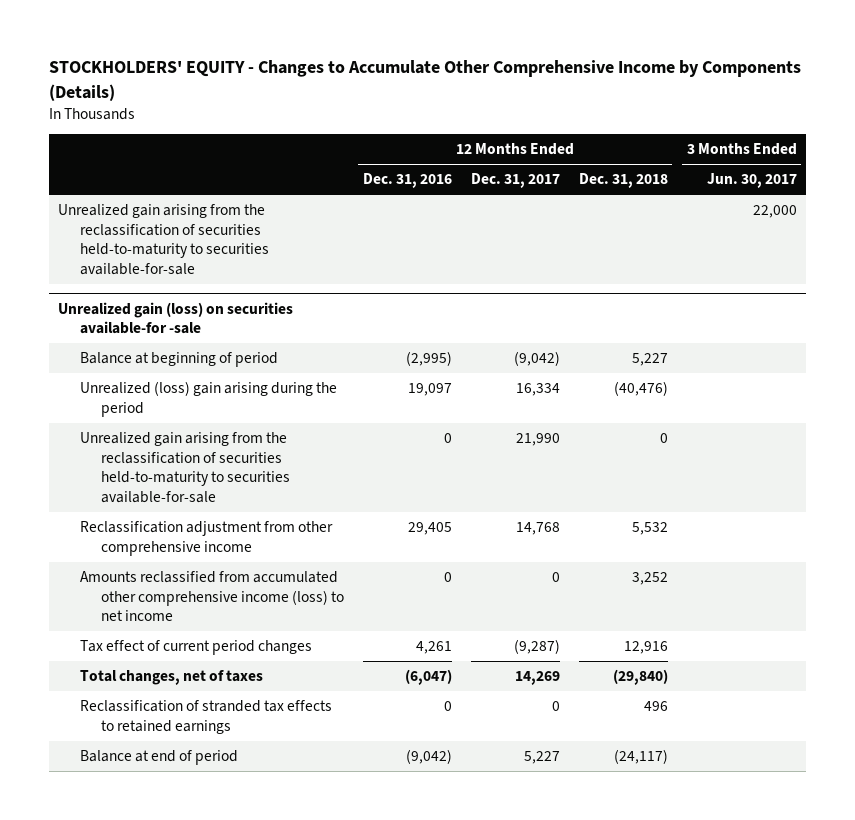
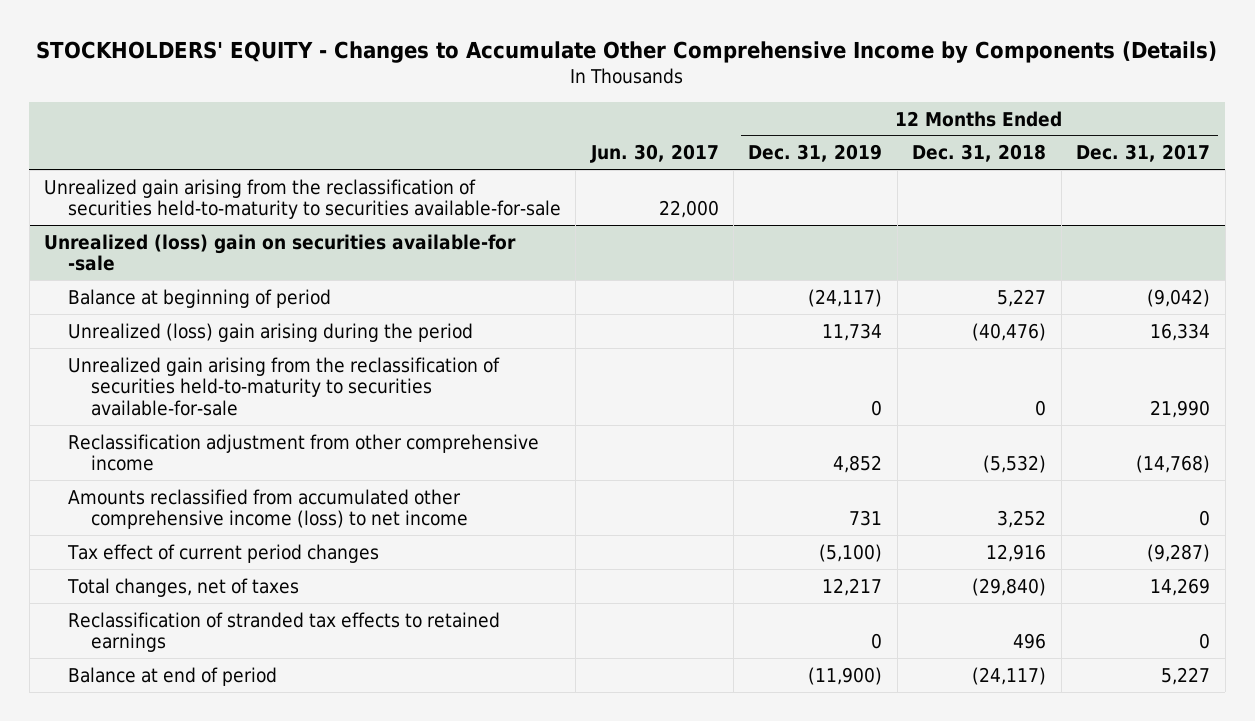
- | 12 Months Ended Dec. 31, 2016 | 12 Months Ended Dec. 31, 2017 | 12 Months Ended Dec. 31, 2018 | 3 Months Ended Jun. 30, 2017
+ | Jun. 30, 2017 | 12 Months Ended Dec. 31, 2019 | 12 Months Ended Dec. 31, 2018 | 12 Months Ended Dec. 31, 2017
- Unrealized gain (loss) on securities available-for -sale
+ Unrealized (loss) gain on securities available-for -sale
- Reclassification adjustment from other comprehensive income | 29,405 | 14,768 | 5,532 |
+ Reclassification adjustment from other comprehensive income | | 4,852 | (5,532) | (14,768)

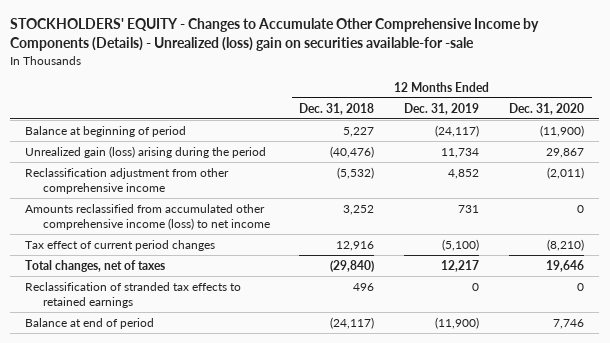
- STOCKHOLDERS' EQUITY - Changes to Accumulate Other Comprehensive Income by Components (Details)
+ STOCKHOLDERS' EQUITY - Changes to Accumulate Other Comprehensive Income by Components (Details) - Unrealized (loss) gain on securities available-for -sale
- | Jun. 30, 2017 | 12 Months Ended Dec. 31, 2019 | 12 Months Ended Dec. 31, 2018 | 12 Months Ended Dec. 31, 2017
+ | 12 Months Ended Dec. 31, 2018 | 12 Months Ended Dec. 31, 2019 | 12 Months Ended Dec. 31, 2020
- Unrealized gain arising from the reclassification of securities held-to-maturity to securities available-for-sale | 22,000 | | |
- Unrealized (loss) gain on securities available-for -sale
- Unrealized (loss) gain arising during the period | | 11,734 | (40,476) | 16,334
- Unrealized gain arising from the reclassification of securities held-to-maturity to securities available-for-sale | | 0 | 0 | 21,990
+ Unrealized gain (loss) arising during the period | (40,476) | 11,734 | 29,867

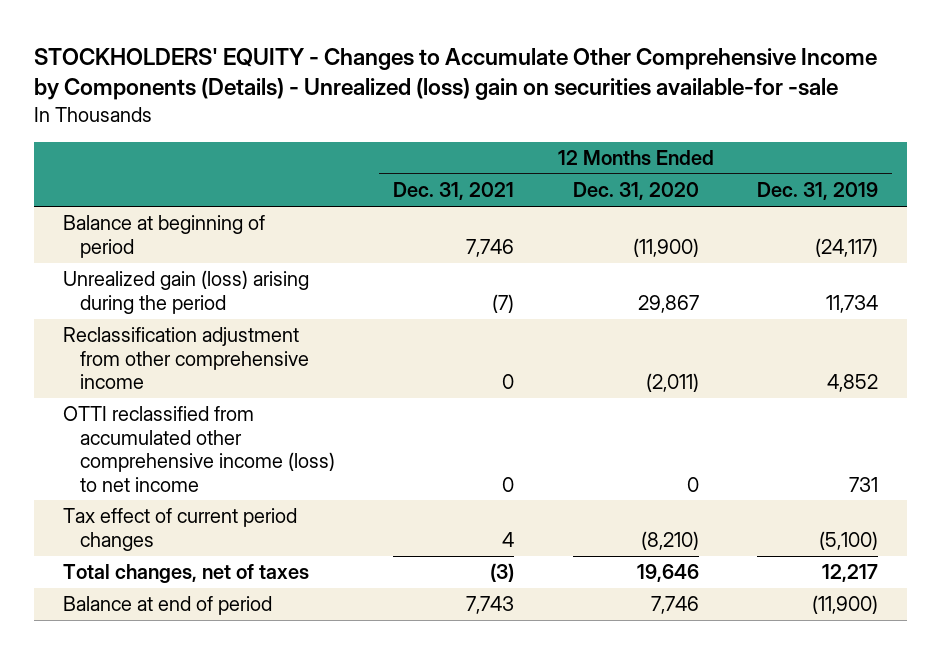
- | 12 Months Ended Dec. 31, 2018 | 12 Months Ended Dec. 31, 2019 | 12 Months Ended Dec. 31, 2020
+ | 12 Months Ended Dec. 31, 2021 | 12 Months Ended Dec. 31, 2020 | 12 Months Ended Dec. 31, 2019
- Amounts reclassified from accumulated other comprehensive income (loss) to net income | 3,252 | 731 | 0
+ OTTI reclassified from accumulated other comprehensive income (loss) to net income | 0 | 0 | 731
- Reclassification of stranded tax effects to retained earnings | 496 | 0 | 0

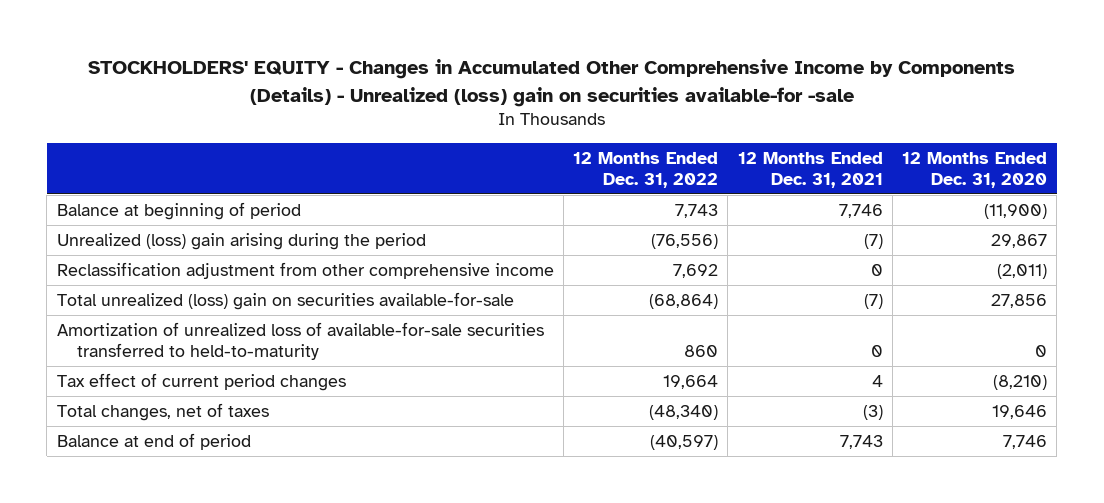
- STOCKHOLDERS' EQUITY - Changes to Accumulate Other Comprehensive Income by Components (Details) - Unrealized (loss) gain on securities available-for -sale
+ STOCKHOLDERS' EQUITY - Changes in Accumulated Other Comprehensive Income by Components (Details) - Unrealized (loss) gain on securities available-for -sale
- | 12 Months Ended Dec. 31, 2021 | 12 Months Ended Dec. 31, 2020 | 12 Months Ended Dec. 31, 2019
+ | 12 Months Ended Dec. 31, 2022 | 12 Months Ended Dec. 31, 2021 | 12 Months Ended Dec. 31, 2020
- Unrealized gain (loss) arising during the period | (7) | 29,867 | 11,734
+ Unrealized (loss) gain arising during the period | (76,556) | (7) | 29,867
- OTTI reclassified from accumulated other comprehensive income (loss) to net income | 0 | 0 | 731
+ Total unrealized (loss) gain on securities available-for-sale | (68,864) | (7) | 27,856
+ Amortization of unrealized loss of available-for-sale securities transferred to held-to-maturity | 860 | 0 | 0

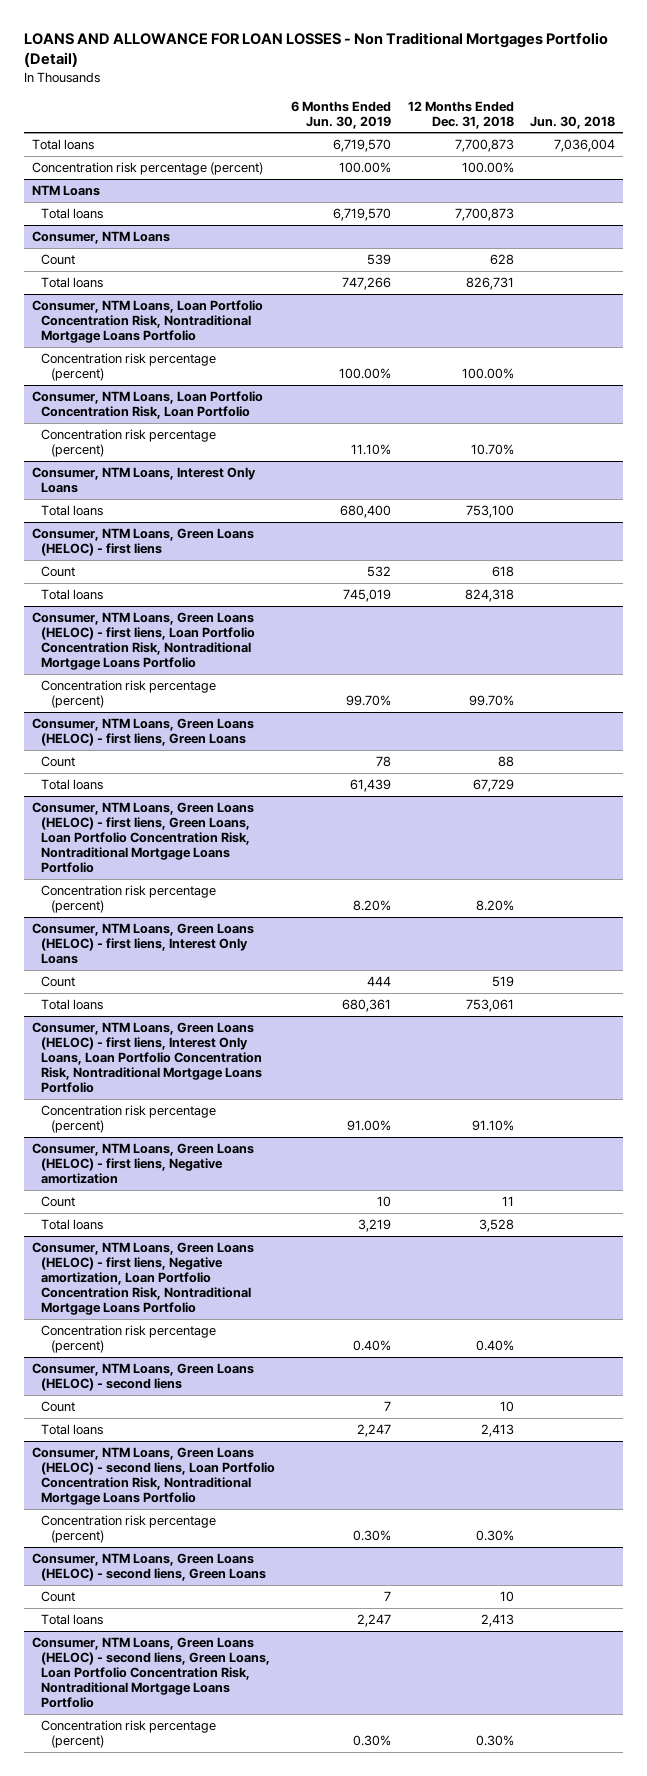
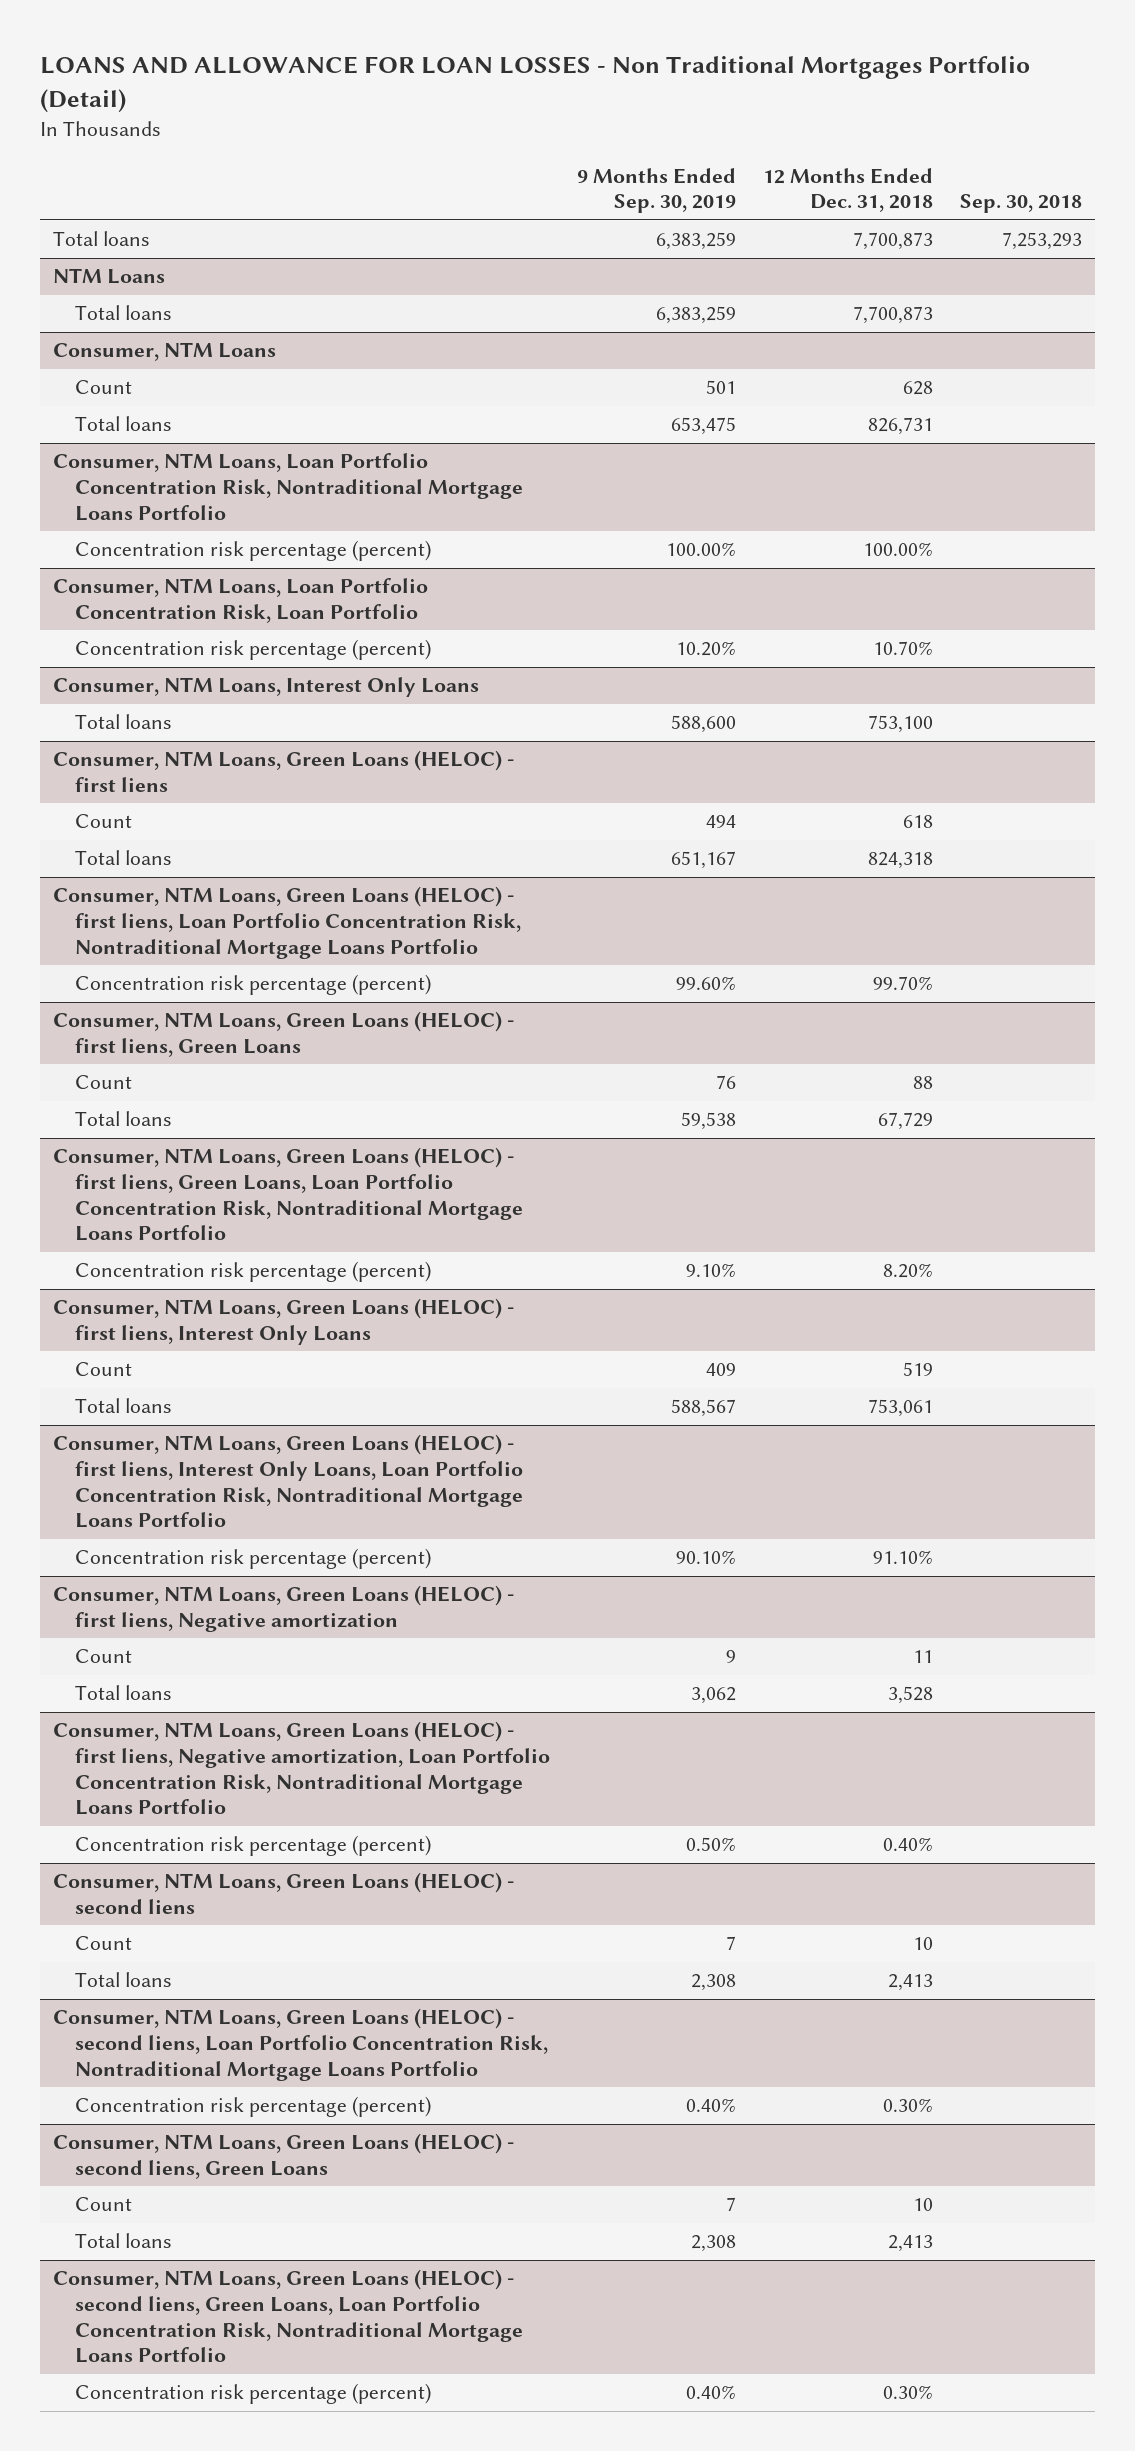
- | 6 Months Ended Jun. 30, 2019 | 12 Months Ended Dec. 31, 2018 | Jun. 30, 2018
+ | 9 Months Ended Sep. 30, 2019 | 12 Months Ended Dec. 31, 2018 | Sep. 30, 2018
- Concentration risk percentage (percent) | 100.00% | 100.00% |

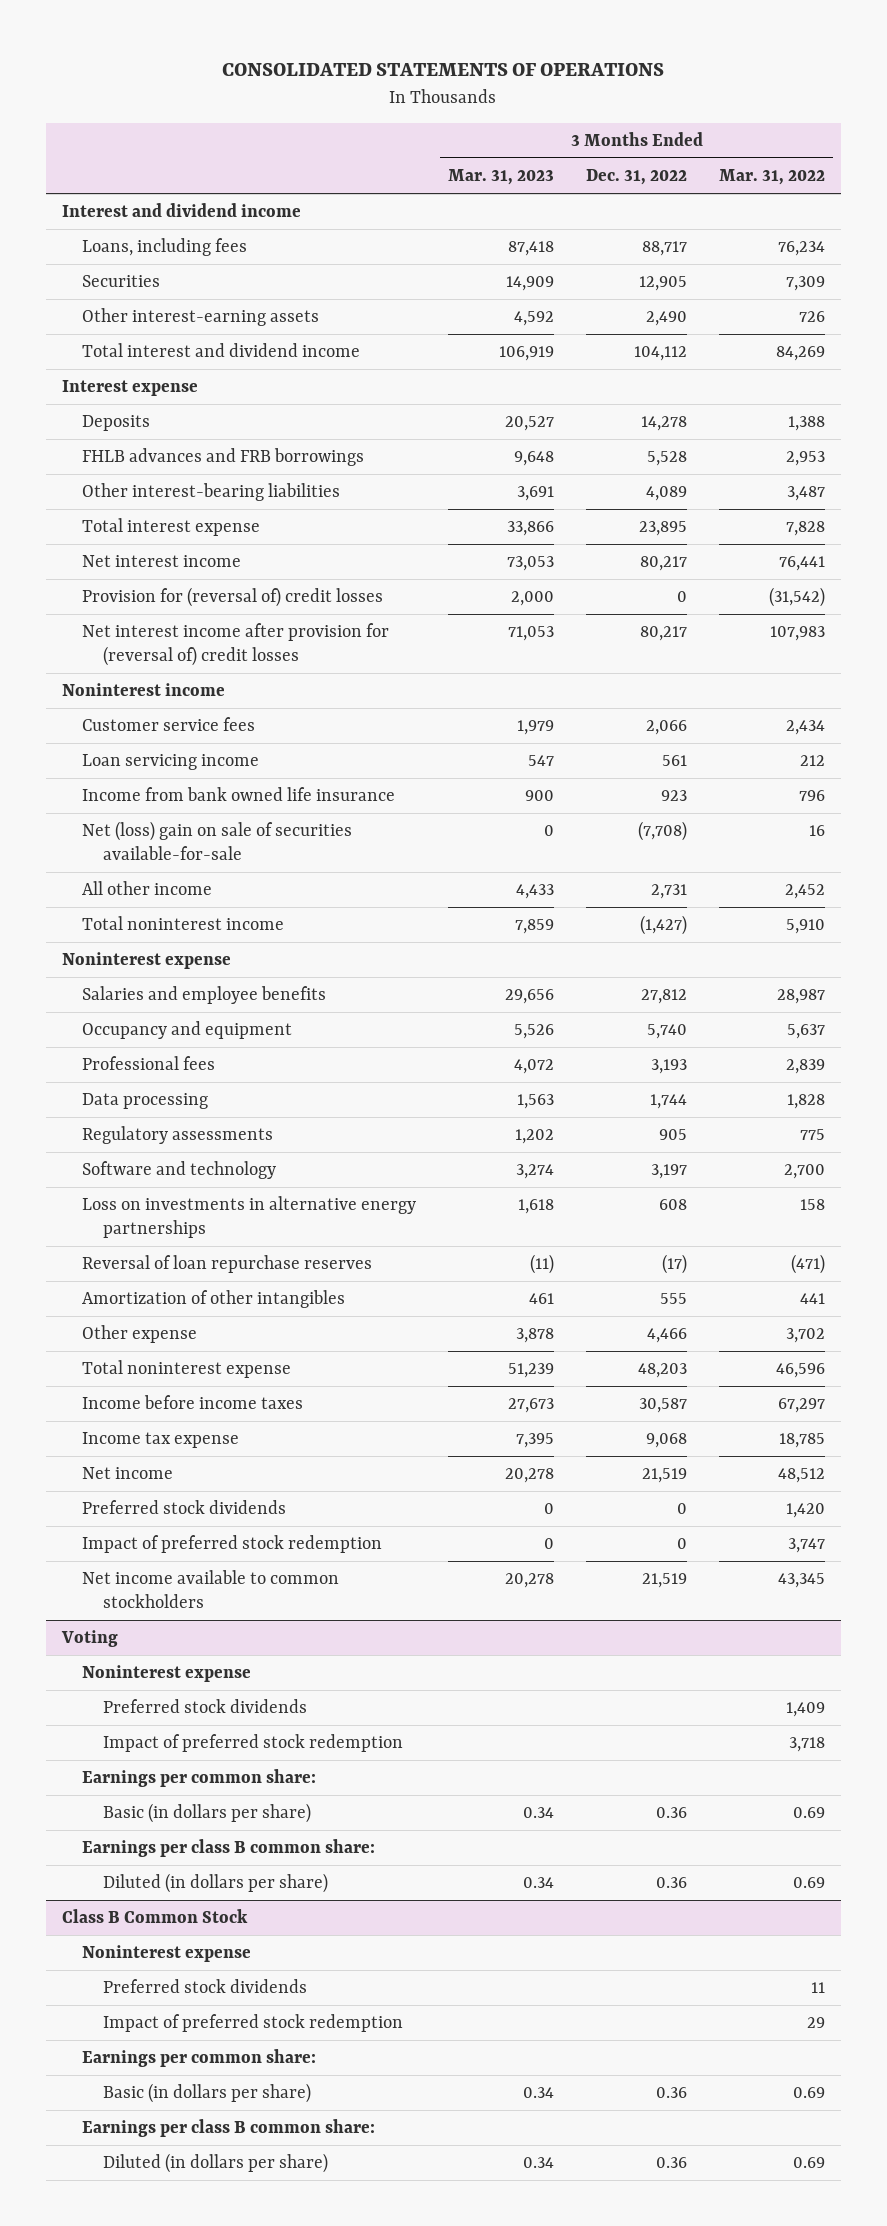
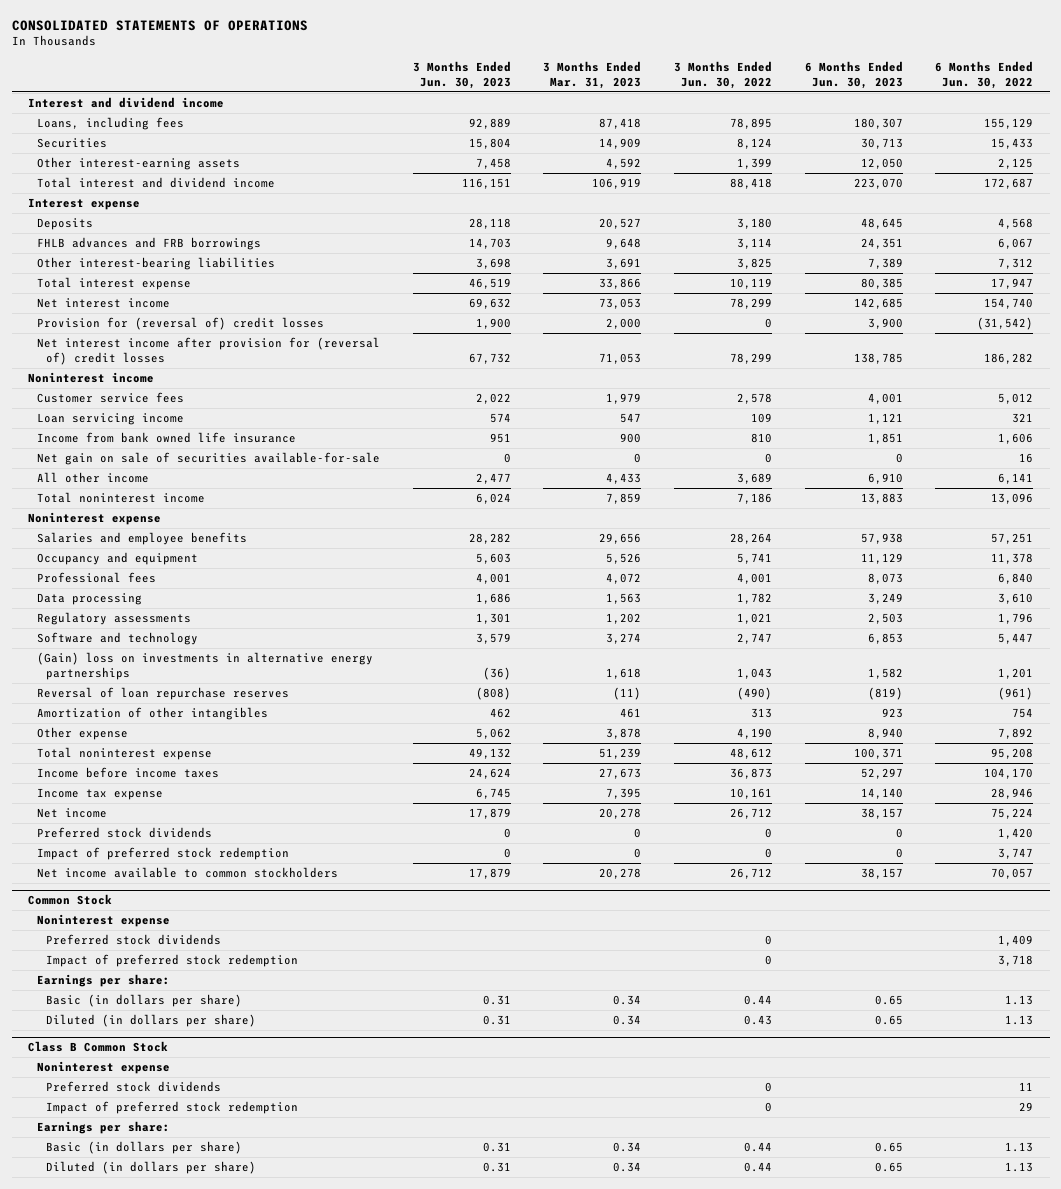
- | 3 Months Ended Mar. 31, 2023 | 3 Months Ended Dec. 31, 2022 | 3 Months Ended Mar. 31, 2022
+ | 3 Months Ended Jun. 30, 2023 | 3 Months Ended Mar. 31, 2023 | 3 Months Ended Jun. 30, 2022 | 6 Months Ended Jun. 30, 2023 | 6 Months Ended Jun. 30, 2022
- Net (loss) gain on sale of securities available-for-sale | 0 | (7,708) | 16
+ Net gain on sale of securities available-for-sale | 0 | 0 | 0 | 0 | 16
- Loss on investments in alternative energy partnerships | 1,618 | 608 | 158
+ (Gain) loss on investments in alternative energy partnerships | (36) | 1,618 | 1,043 | 1,582 | 1,201
- Voting
+ Common Stock
- Earnings per common share:
+ Earnings per share:
- Earnings per class B common share:
@ Class B Common Stock
- Earnings per common share:
+ Earnings per share:
- Earnings per class B common share:

